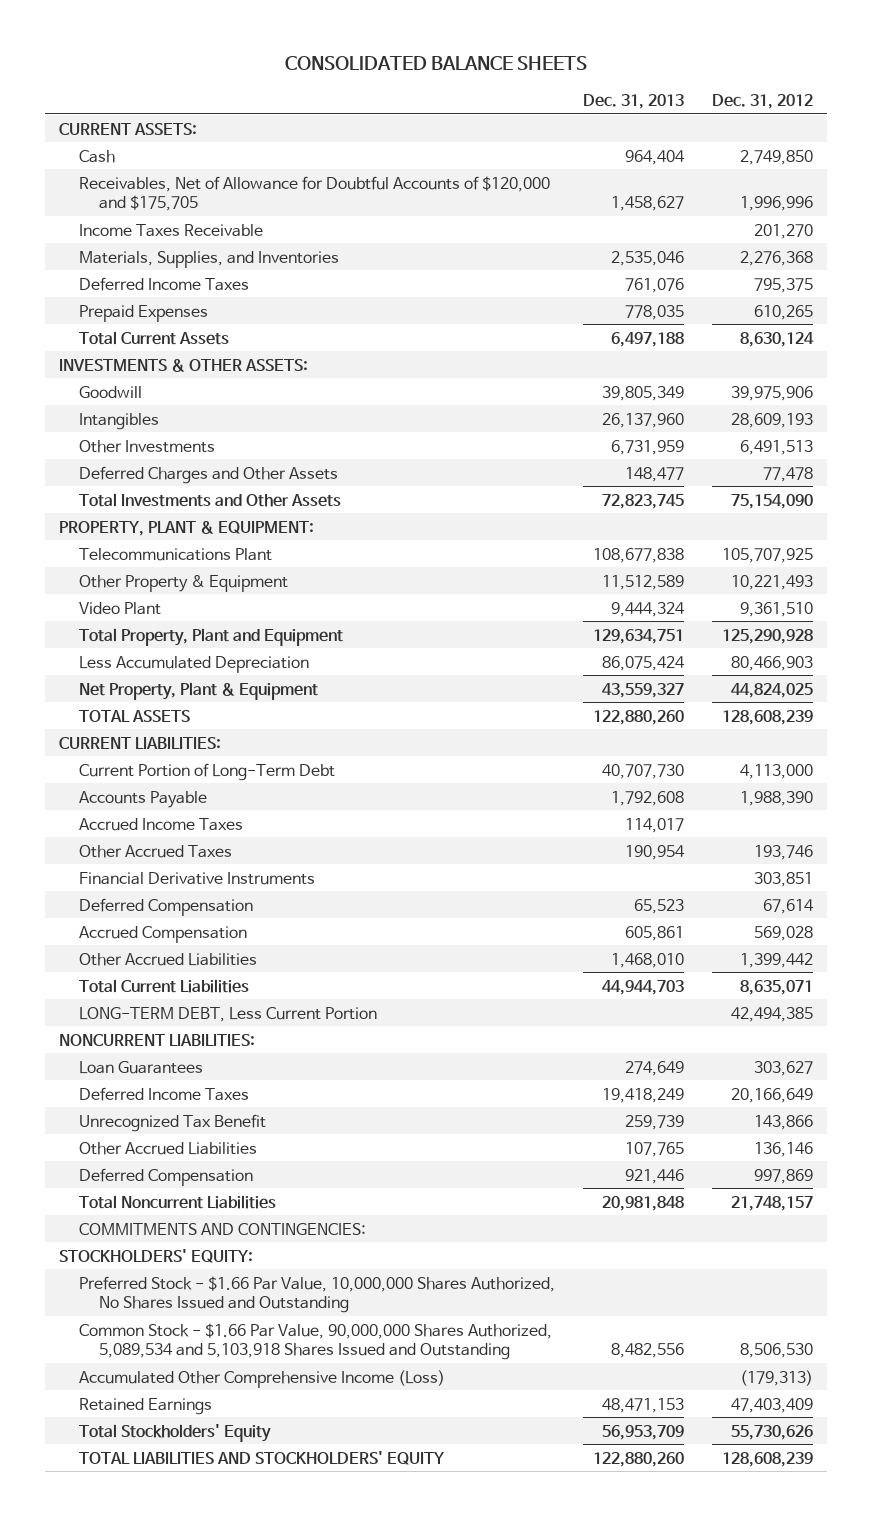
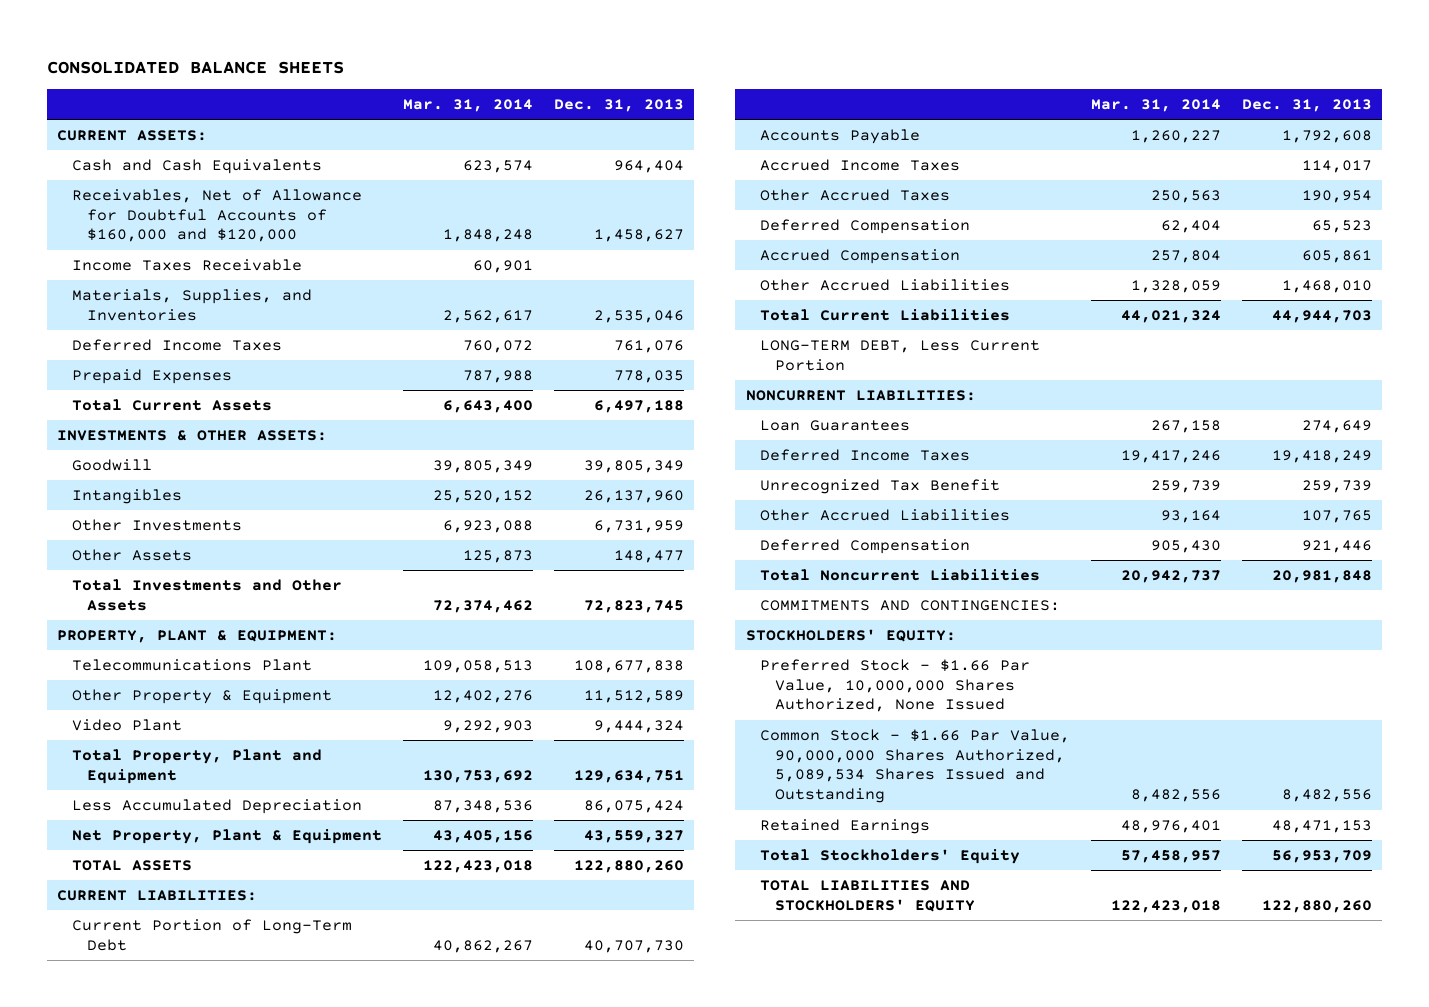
- | Dec. 31, 2013 | Dec. 31, 2012
+ | Mar. 31, 2014 | Dec. 31, 2013
- Cash | 964,404 | 2,749,850
- Receivables, Net of Allowance for Doubtful Accounts of $120,000 and $175,705 | 1,458,627 | 1,996,996
+ Cash and Cash Equivalents | 623,574 | 964,404
+ Receivables, Net of Allowance for Doubtful Accounts of $160,000 and $120,000 | 1,848,248 | 1,458,627
- Deferred Charges and Other Assets | 148,477 | 77,478
+ Other Assets | 125,873 | 148,477
- Financial Derivative Instruments | | 303,851
- Preferred Stock - $1.66 Par Value, 10,000,000 Shares Authorized, No Shares Issued and Outstanding
- Common Stock - $1.66 Par Value, 90,000,000 Shares Authorized, 5,089,534 and 5,103,918 Shares Issued and Outstanding | 8,482,556 | 8,506,530
- Accumulated Other Comprehensive Income (Loss) | | (179,313)
+ Preferred Stock - $1.66 Par Value, 10,000,000 Shares Authorized, None Issued
+ Common Stock - $1.66 Par Value, 90,000,000 Shares Authorized, 5,089,534 Shares Issued and Outstanding | 8,482,556 | 8,482,556

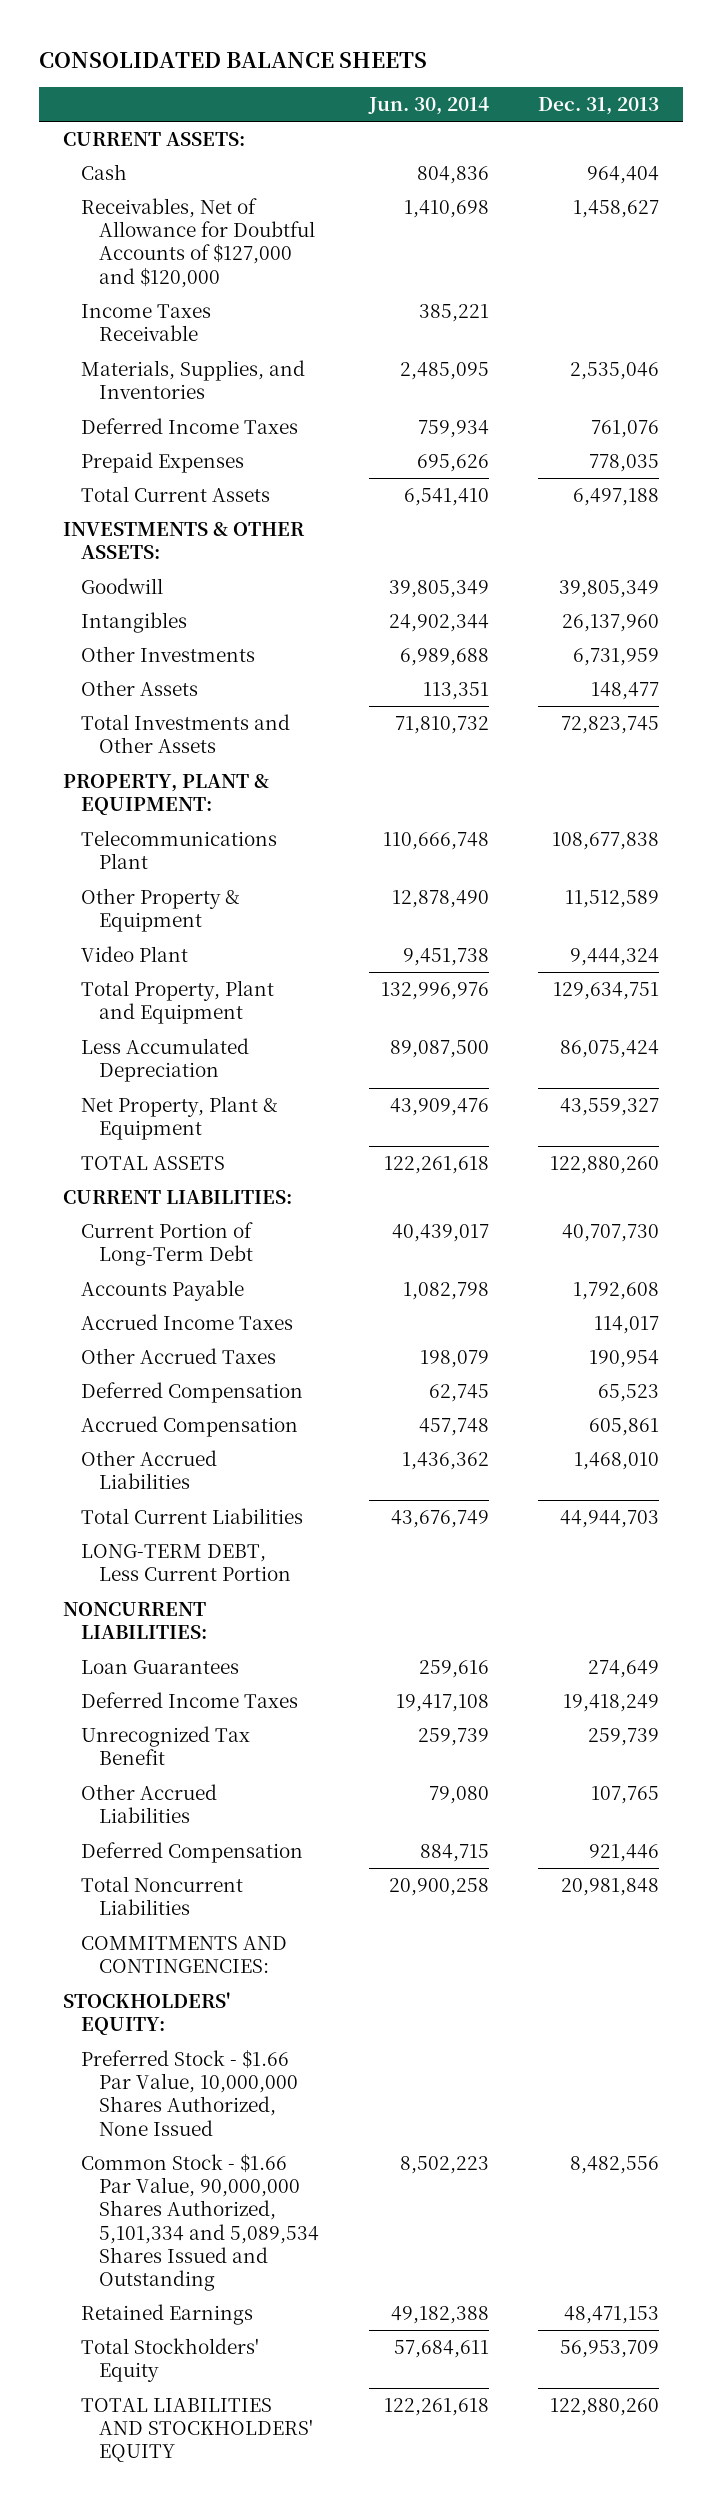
- | Mar. 31, 2014 | Dec. 31, 2013
+ | Jun. 30, 2014 | Dec. 31, 2013
- Cash and Cash Equivalents | 623,574 | 964,404
- Receivables, Net of Allowance for Doubtful Accounts of $160,000 and $120,000 | 1,848,248 | 1,458,627
+ Cash | 804,836 | 964,404
+ Receivables, Net of Allowance for Doubtful Accounts of $127,000 and $120,000 | 1,410,698 | 1,458,627
- Common Stock - $1.66 Par Value, 90,000,000 Shares Authorized, 5,089,534 Shares Issued and Outstanding | 8,482,556 | 8,482,556
+ Common Stock - $1.66 Par Value, 90,000,000 Shares Authorized, 5,101,334 and 5,089,534 Shares Issued and Outstanding | 8,502,223 | 8,482,556

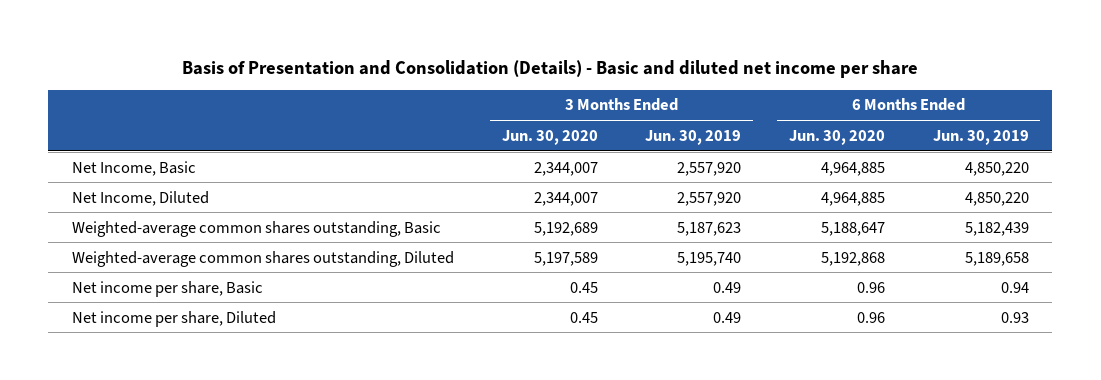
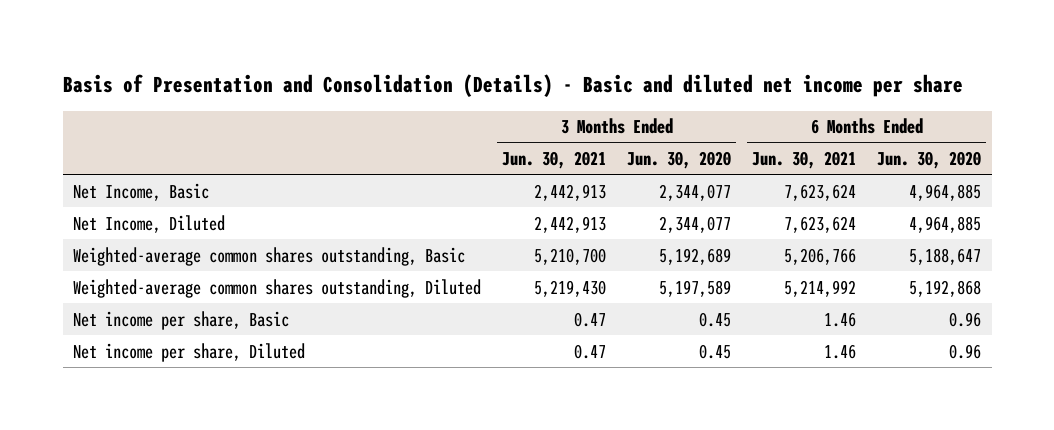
- | 3 Months Ended Jun. 30, 2020 | 3 Months Ended Jun. 30, 2019 | 6 Months Ended Jun. 30, 2020 | 6 Months Ended Jun. 30, 2019
+ | 3 Months Ended Jun. 30, 2021 | 3 Months Ended Jun. 30, 2020 | 6 Months Ended Jun. 30, 2021 | 6 Months Ended Jun. 30, 2020
- Net Income, Basic | 2,344,007 | 2,557,920 | 4,964,885 | 4,850,220
- Net Income, Diluted | 2,344,007 | 2,557,920 | 4,964,885 | 4,850,220
+ Net Income, Basic | 2,442,913 | 2,344,077 | 7,623,624 | 4,964,885
+ Net Income, Diluted | 2,442,913 | 2,344,077 | 7,623,624 | 4,964,885

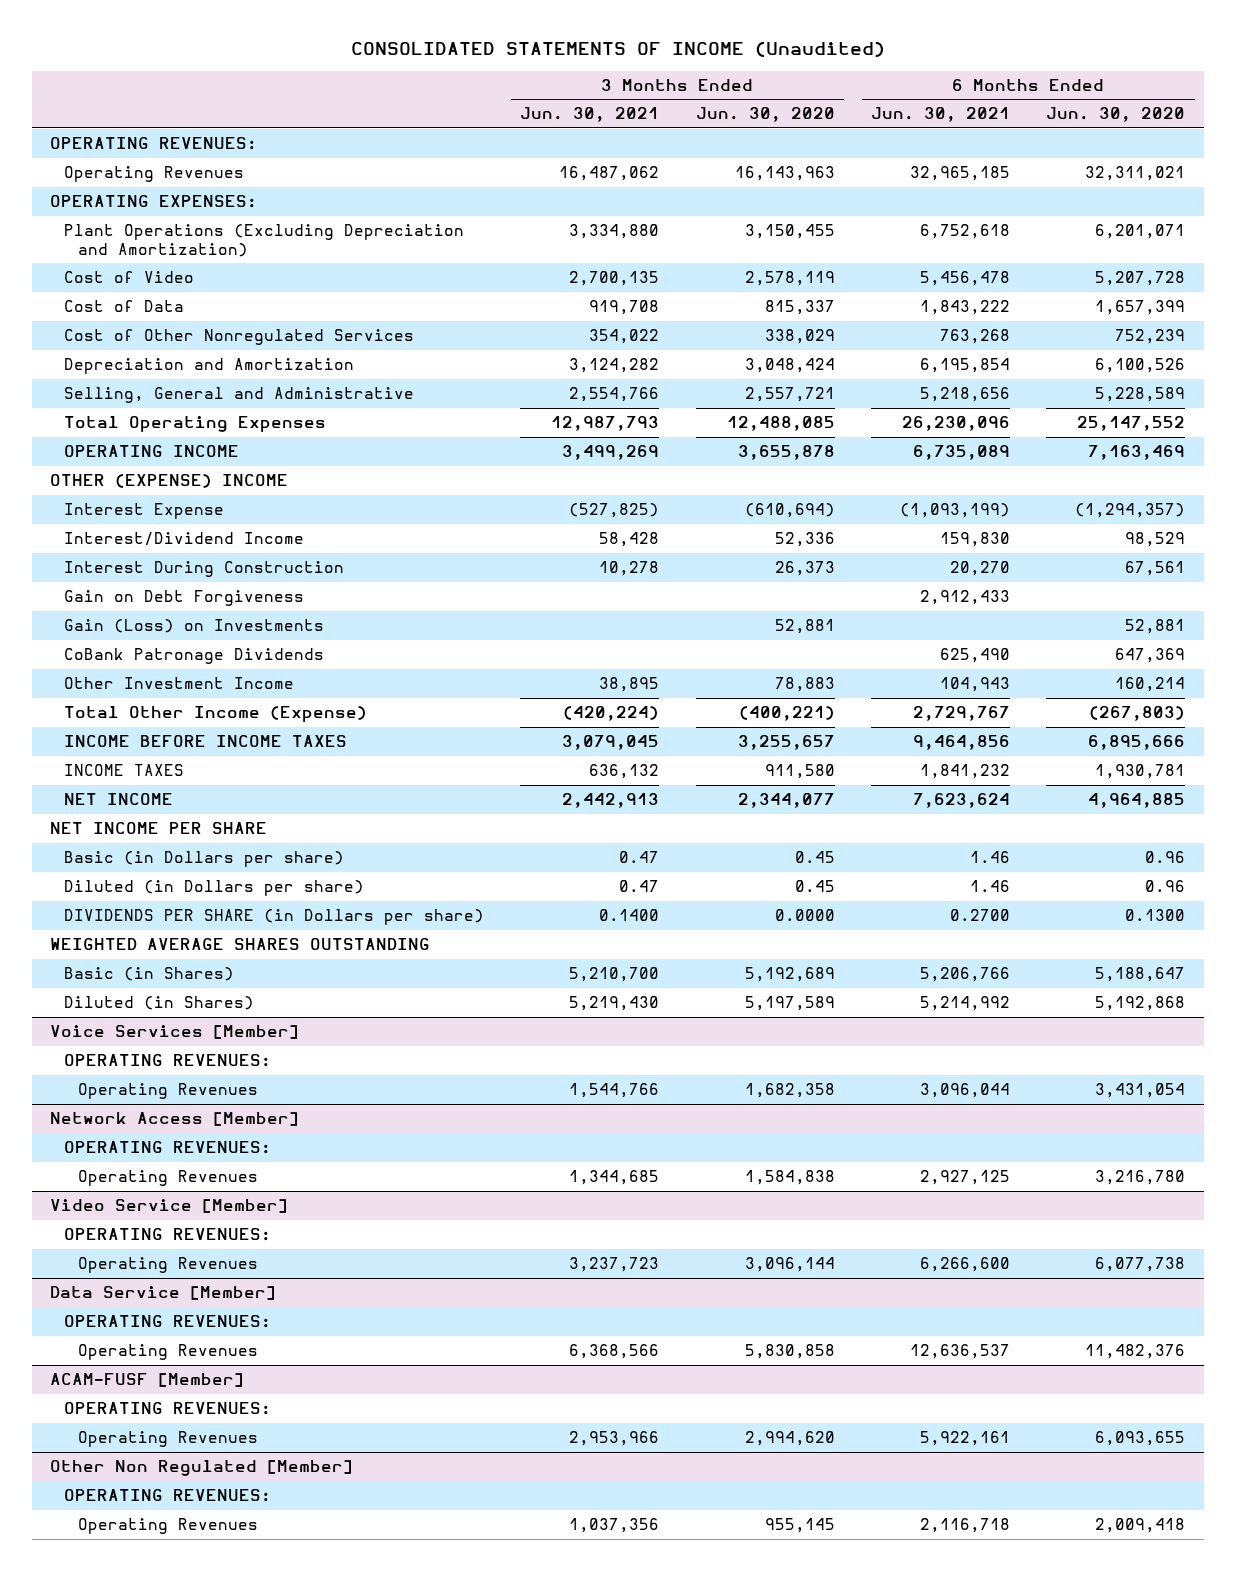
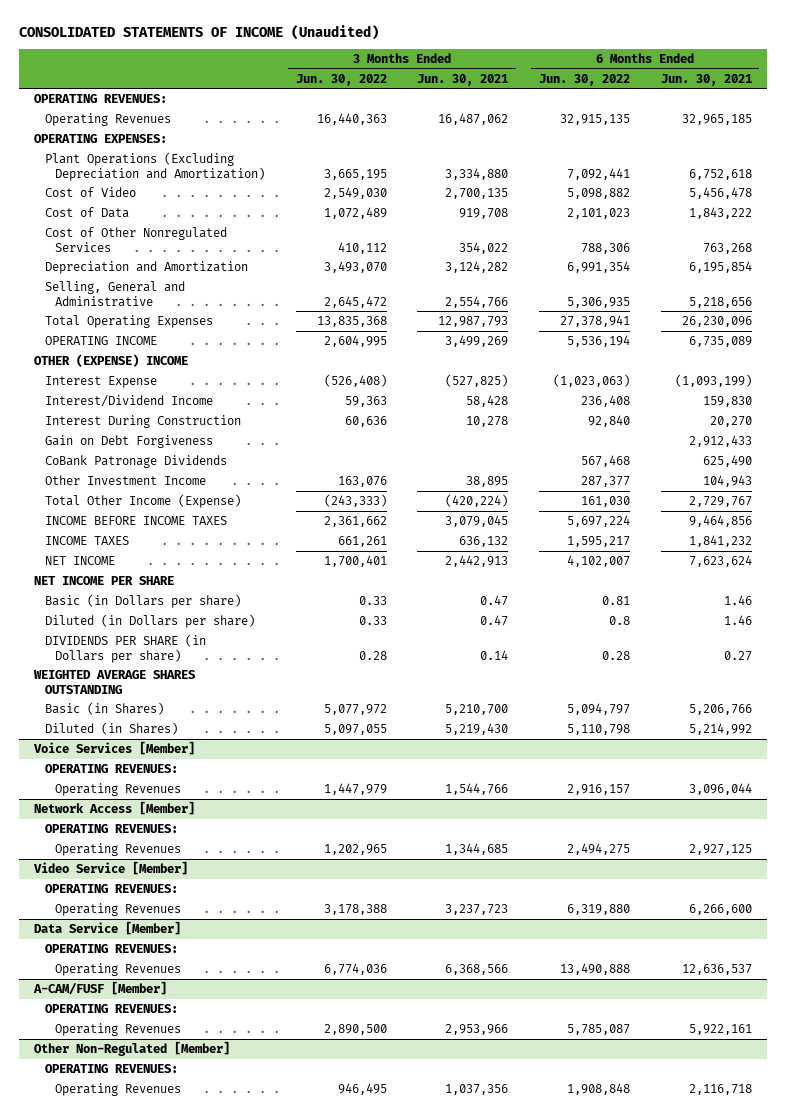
- | 3 Months Ended Jun. 30, 2021 | 3 Months Ended Jun. 30, 2020 | 6 Months Ended Jun. 30, 2021 | 6 Months Ended Jun. 30, 2020
+ | 3 Months Ended Jun. 30, 2022 | 3 Months Ended Jun. 30, 2021 | 6 Months Ended Jun. 30, 2022 | 6 Months Ended Jun. 30, 2021
- Gain (Loss) on Investments | | 52,881 | | 52,881
- DIVIDENDS PER SHARE (in Dollars per share) | 0.1400 | 0.0000 | 0.2700 | 0.1300
+ DIVIDENDS PER SHARE (in Dollars per share) | 0.28 | 0.14 | 0.28 | 0.27
- ACAM-FUSF [Member]
+ A-CAM/FUSF [Member]
- Other Non Regulated [Member]
+ Other Non-Regulated [Member]

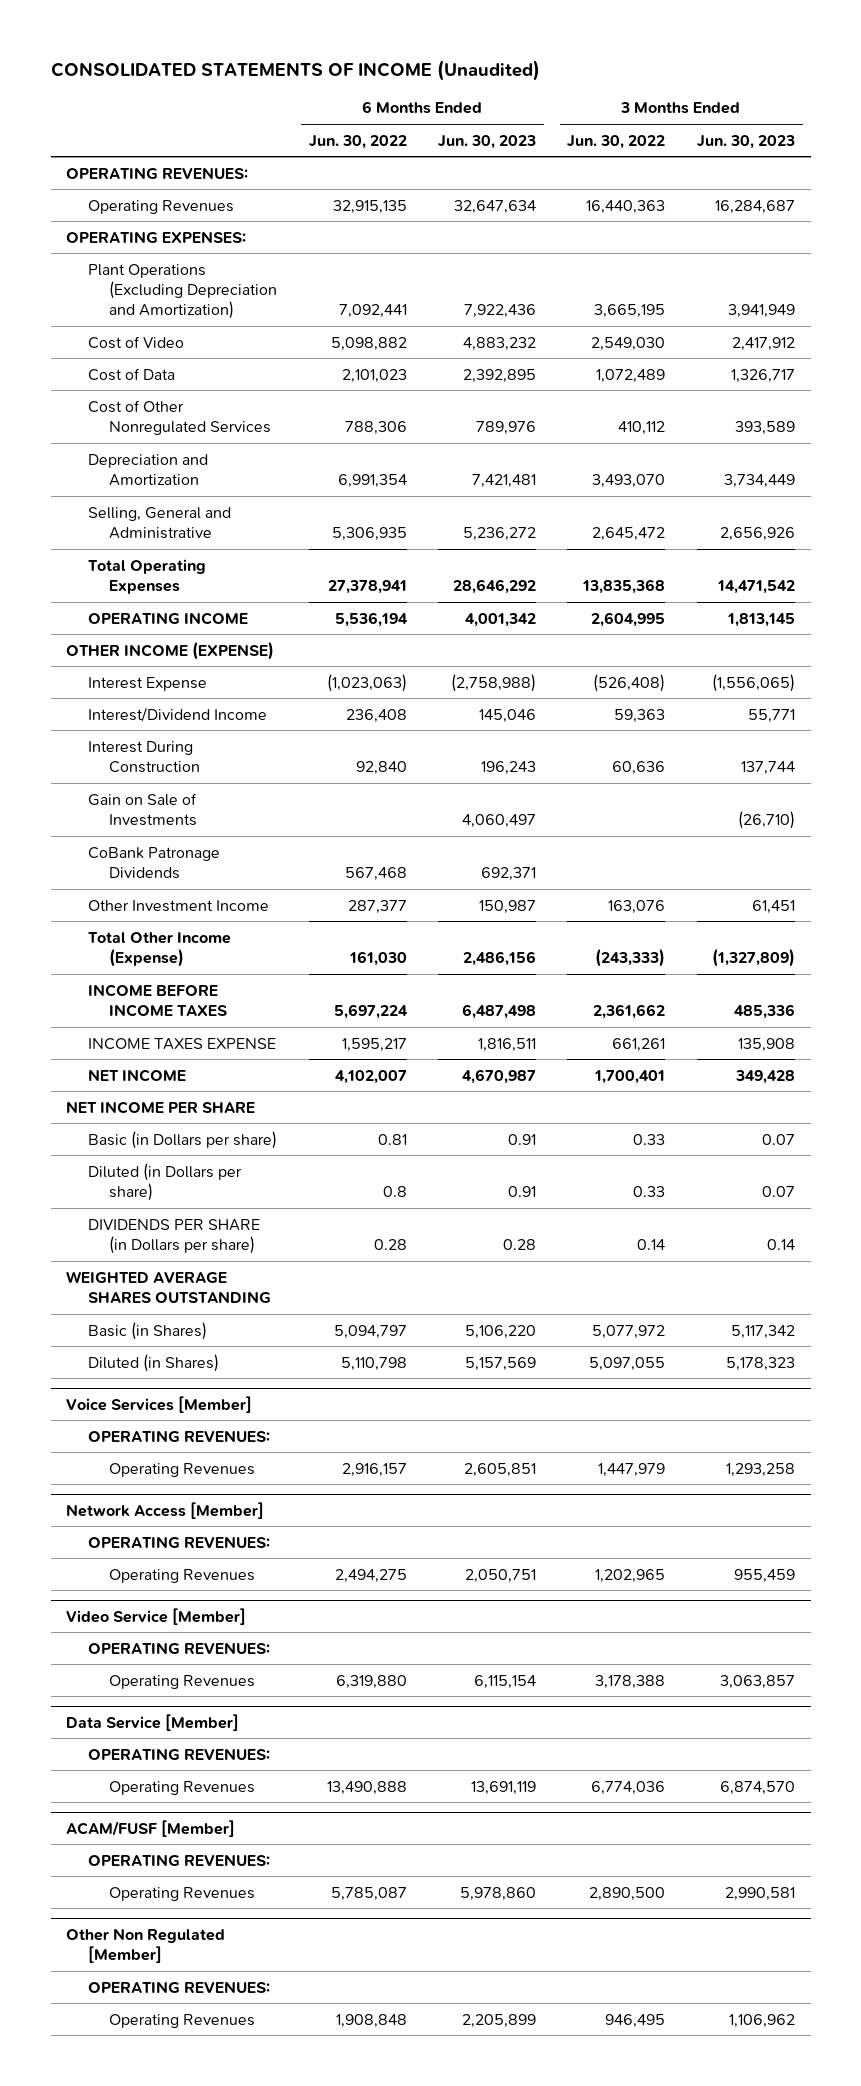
- | 3 Months Ended Jun. 30, 2022 | 3 Months Ended Jun. 30, 2021 | 6 Months Ended Jun. 30, 2022 | 6 Months Ended Jun. 30, 2021
+ | 6 Months Ended Jun. 30, 2022 | 6 Months Ended Jun. 30, 2023 | 3 Months Ended Jun. 30, 2022 | 3 Months Ended Jun. 30, 2023
- OTHER (EXPENSE) INCOME
+ OTHER INCOME (EXPENSE)
- Gain on Debt Forgiveness | | | | 2,912,433
+ Gain on Sale of Investments | | 4,060,497 | | (26,710)
- INCOME TAXES | 661,261 | 636,132 | 1,595,217 | 1,841,232
+ INCOME TAXES EXPENSE | 1,595,217 | 1,816,511 | 661,261 | 135,908
- DIVIDENDS PER SHARE (in Dollars per share) | 0.28 | 0.14 | 0.28 | 0.27
+ DIVIDENDS PER SHARE (in Dollars per share) | 0.28 | 0.28 | 0.14 | 0.14
- A-CAM/FUSF [Member]
+ ACAM/FUSF [Member]
- Other Non-Regulated [Member]
+ Other Non Regulated [Member]

